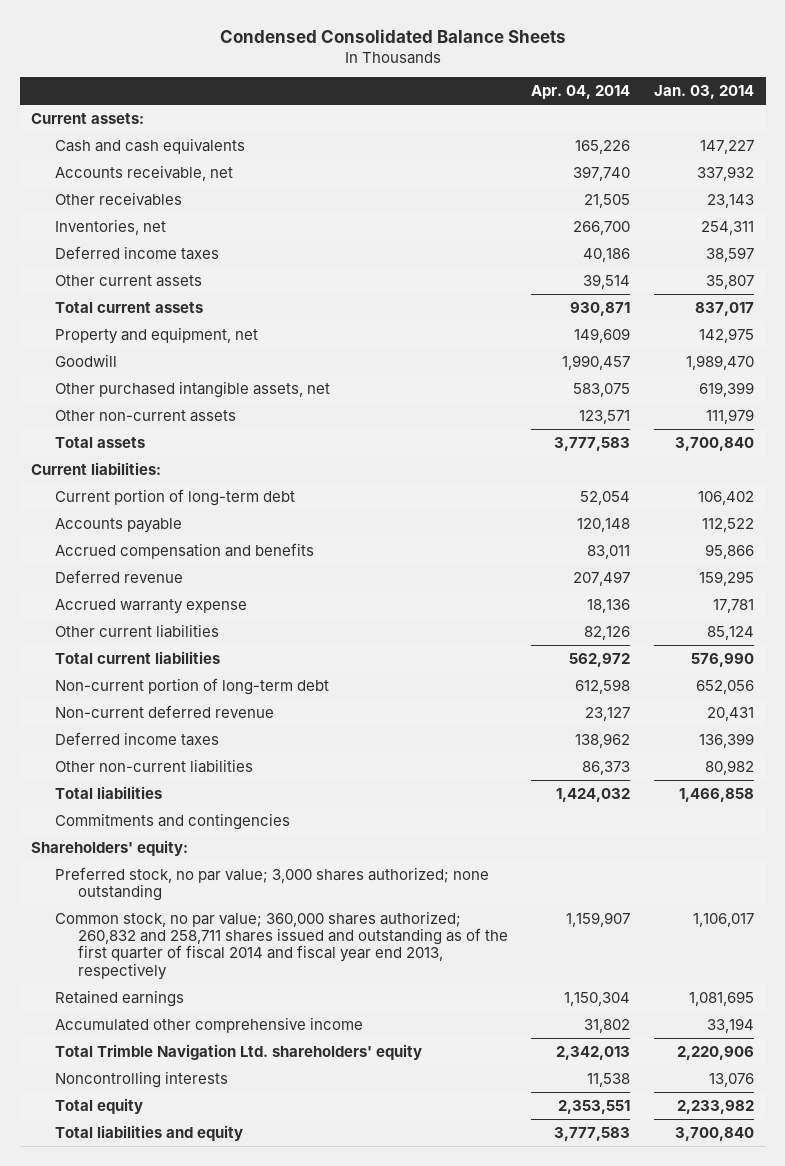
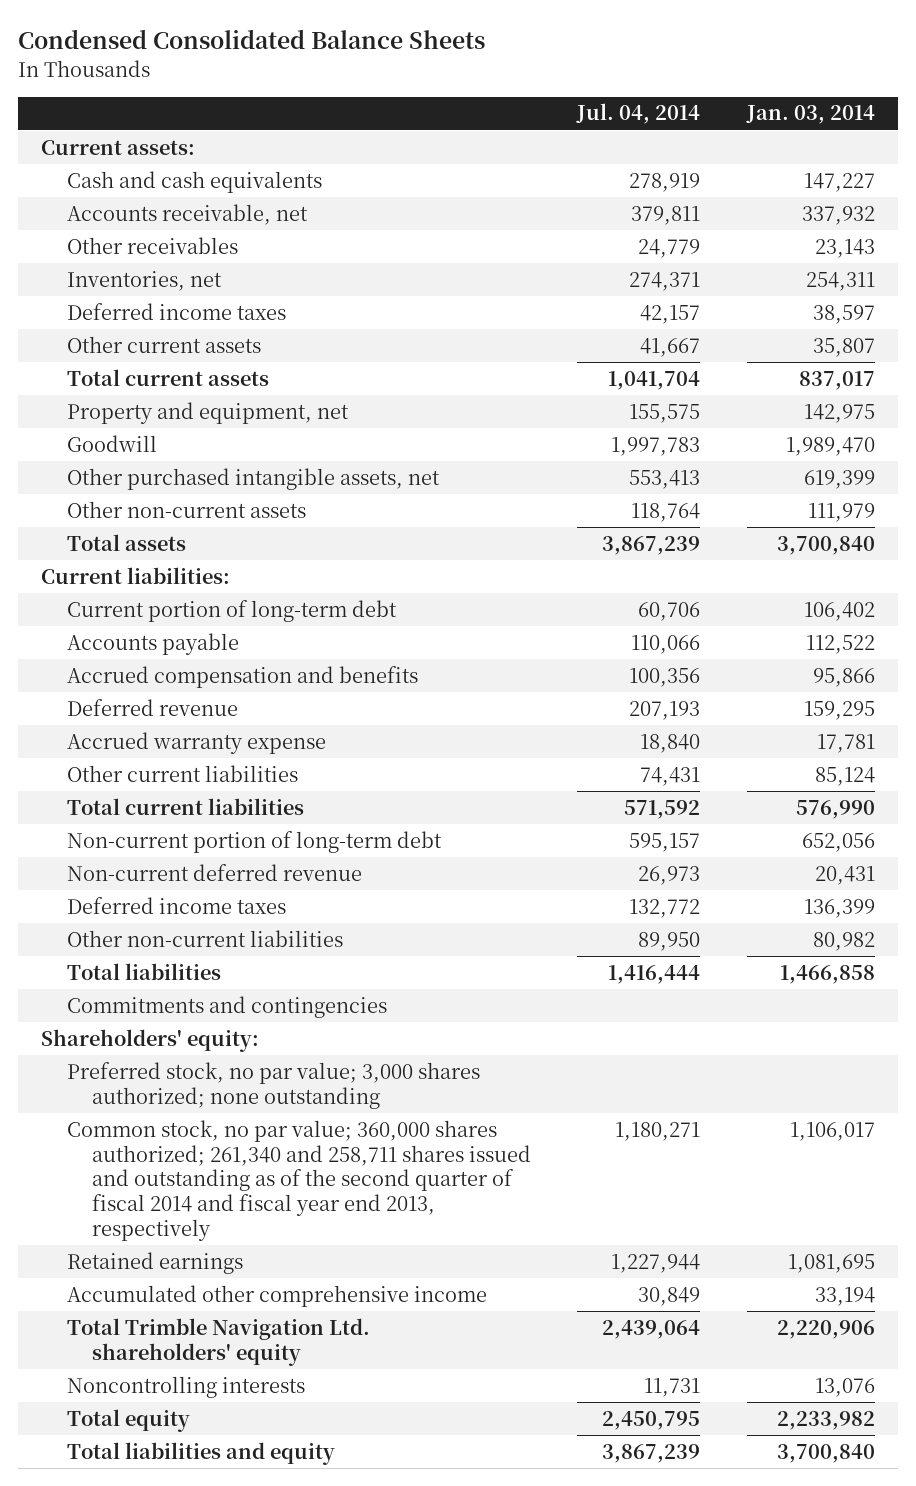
- | Apr. 04, 2014 | Jan. 03, 2014
+ | Jul. 04, 2014 | Jan. 03, 2014
- Common stock, no par value; 360,000 shares authorized; 260,832 and 258,711 shares issued and outstanding as of the first quarter of fiscal 2014 and fiscal year end 2013, respectively | 1,159,907 | 1,106,017
+ Common stock, no par value; 360,000 shares authorized; 261,340 and 258,711 shares issued and outstanding as of the second quarter of fiscal 2014 and fiscal year end 2013, respectively | 1,180,271 | 1,106,017

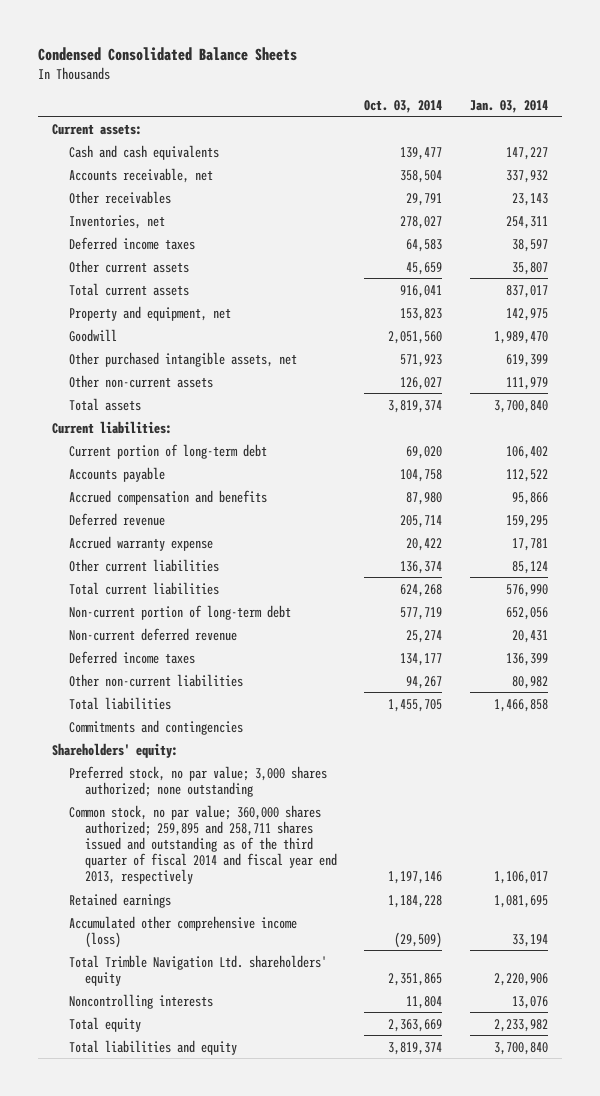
- | Jul. 04, 2014 | Jan. 03, 2014
+ | Oct. 03, 2014 | Jan. 03, 2014
- Common stock, no par value; 360,000 shares authorized; 261,340 and 258,711 shares issued and outstanding as of the second quarter of fiscal 2014 and fiscal year end 2013, respectively | 1,180,271 | 1,106,017
+ Common stock, no par value; 360,000 shares authorized; 259,895 and 258,711 shares issued and outstanding as of the third quarter of fiscal 2014 and fiscal year end 2013, respectively | 1,197,146 | 1,106,017
- Accumulated other comprehensive income | 30,849 | 33,194
+ Accumulated other comprehensive income (loss) | (29,509) | 33,194

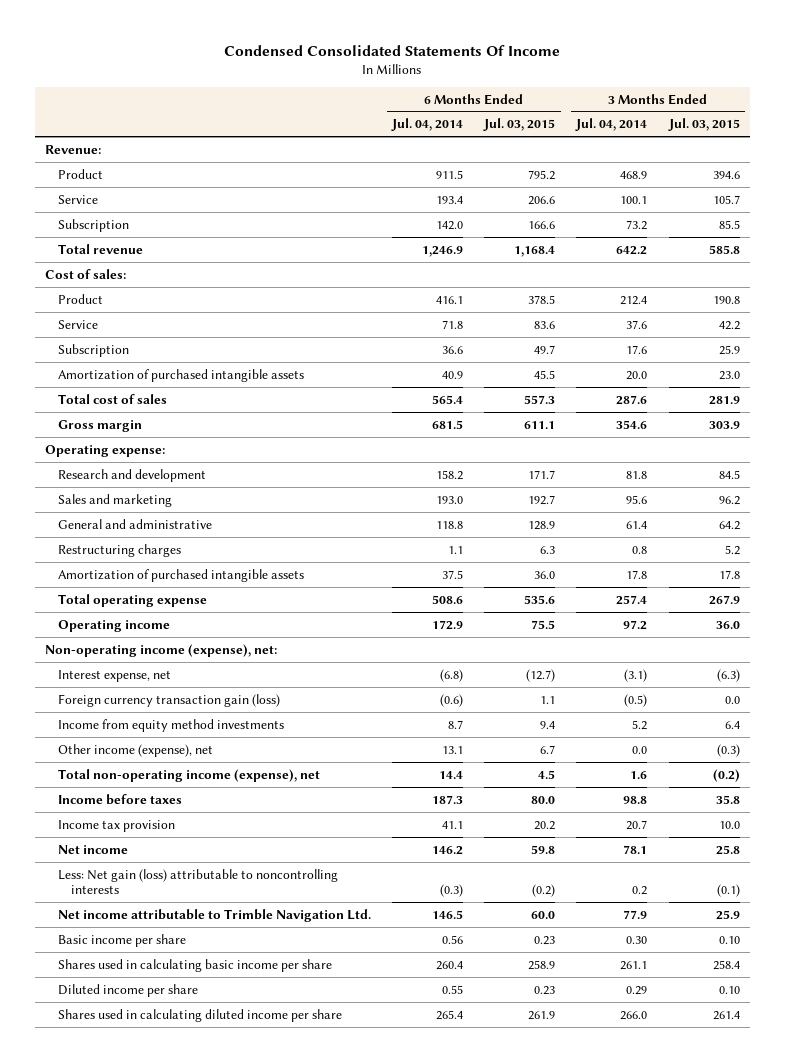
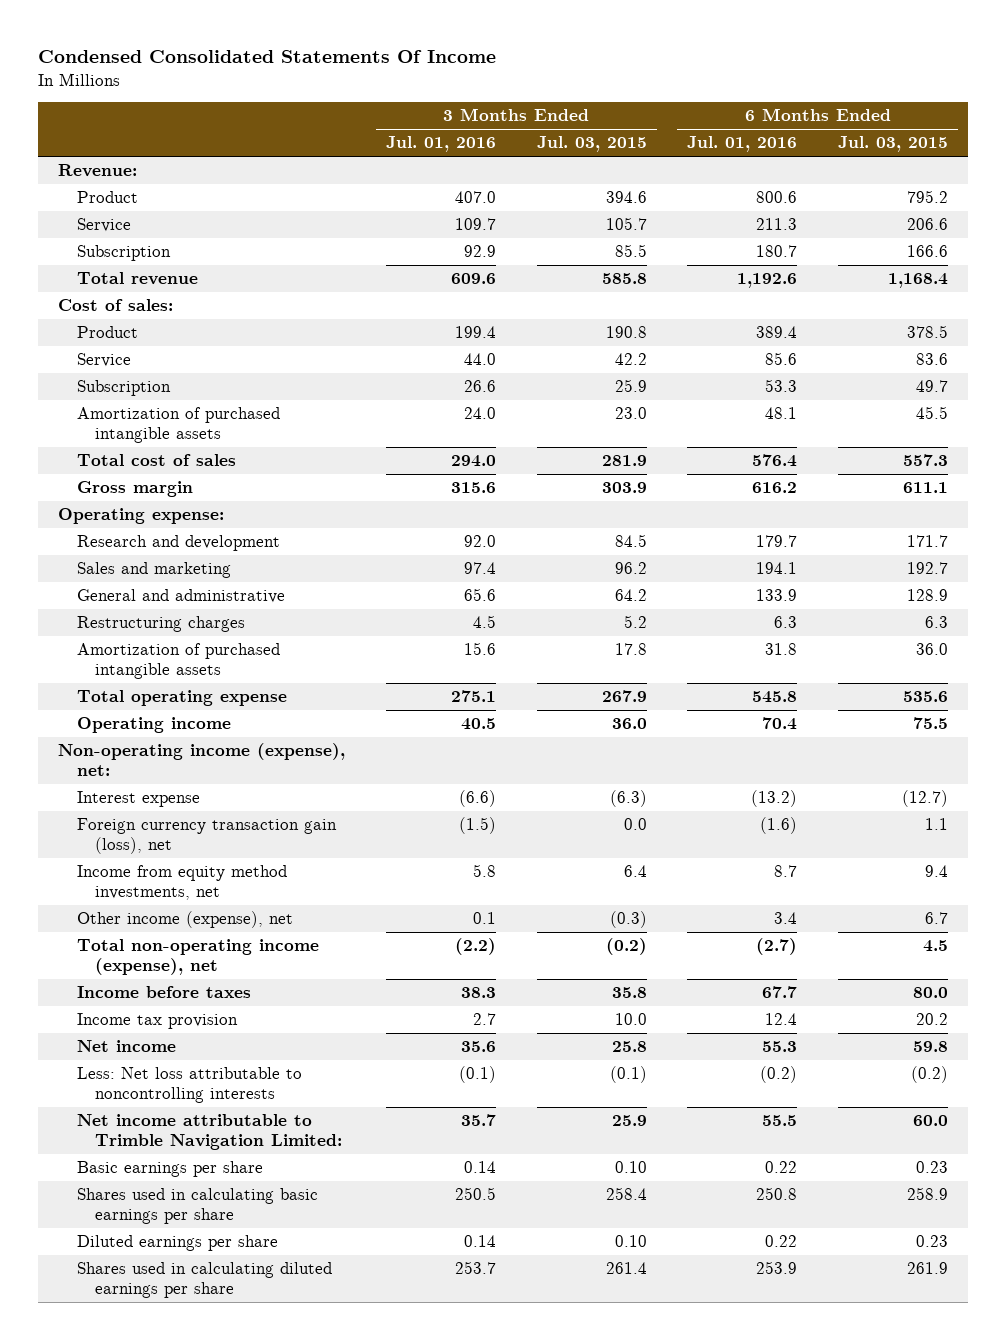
- | 6 Months Ended Jul. 04, 2014 | 6 Months Ended Jul. 03, 2015 | 3 Months Ended Jul. 04, 2014 | 3 Months Ended Jul. 03, 2015
+ | 3 Months Ended Jul. 01, 2016 | 3 Months Ended Jul. 03, 2015 | 6 Months Ended Jul. 01, 2016 | 6 Months Ended Jul. 03, 2015
- Interest expense, net | (6.8) | (12.7) | (3.1) | (6.3)
- Foreign currency transaction gain (loss) | (0.6) | 1.1 | (0.5) | 0.0
- Income from equity method investments | 8.7 | 9.4 | 5.2 | 6.4
+ Interest expense | (6.6) | (6.3) | (13.2) | (12.7)
+ Foreign currency transaction gain (loss), net | (1.5) | 0.0 | (1.6) | 1.1
+ Income from equity method investments, net | 5.8 | 6.4 | 8.7 | 9.4
- Less: Net gain (loss) attributable to noncontrolling interests | (0.3) | (0.2) | 0.2 | (0.1)
- Net income attributable to Trimble Navigation Ltd. | 146.5 | 60.0 | 77.9 | 25.9
- Basic income per share | 0.56 | 0.23 | 0.30 | 0.10
- Shares used in calculating basic income per share | 260.4 | 258.9 | 261.1 | 258.4
- Diluted income per share | 0.55 | 0.23 | 0.29 | 0.10
- Shares used in calculating diluted income per share | 265.4 | 261.9 | 266.0 | 261.4
+ Less: Net loss attributable to noncontrolling interests | (0.1) | (0.1) | (0.2) | (0.2)
+ Net income attributable to Trimble Navigation Limited: | 35.7 | 25.9 | 55.5 | 60.0
+ Basic earnings per share | 0.14 | 0.10 | 0.22 | 0.23
+ Shares used in calculating basic earnings per share | 250.5 | 258.4 | 250.8 | 258.9
+ Diluted earnings per share | 0.14 | 0.10 | 0.22 | 0.23
+ Shares used in calculating diluted earnings per share | 253.7 | 261.4 | 253.9 | 261.9

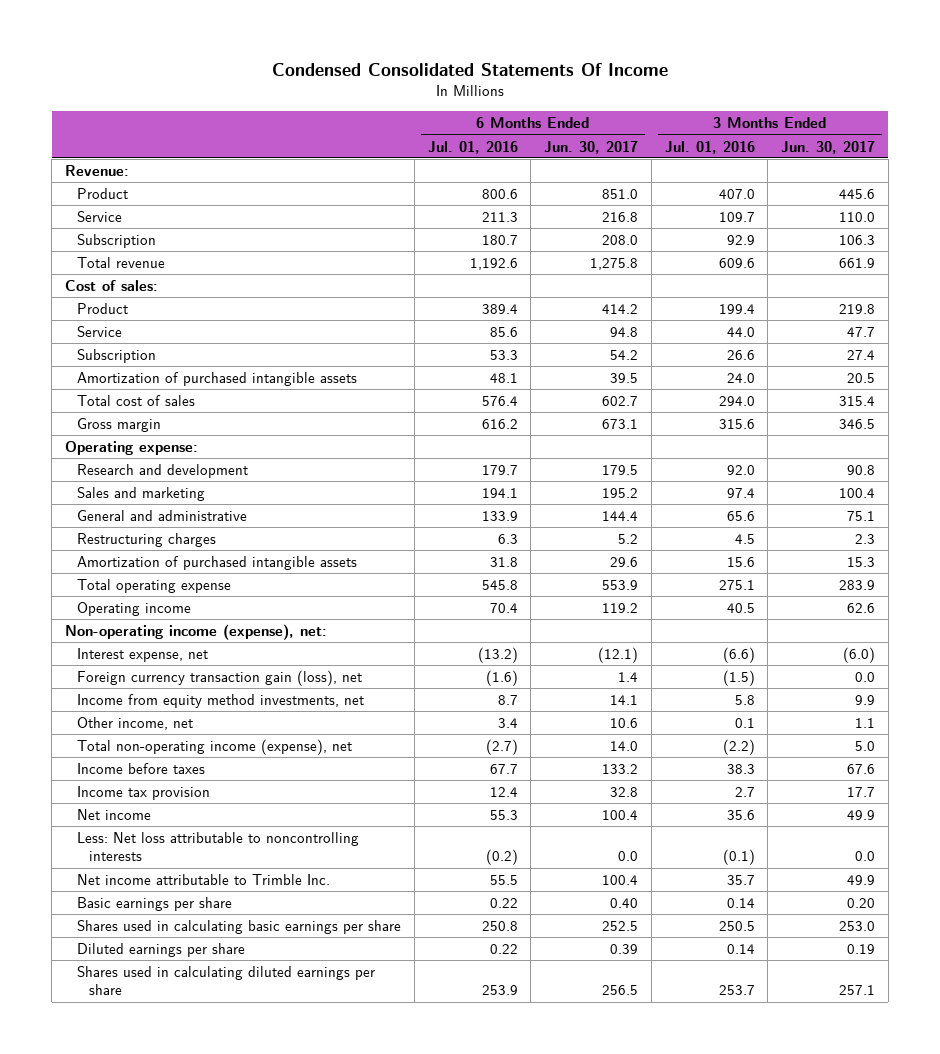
- | 3 Months Ended Jul. 01, 2016 | 3 Months Ended Jul. 03, 2015 | 6 Months Ended Jul. 01, 2016 | 6 Months Ended Jul. 03, 2015
+ | 6 Months Ended Jul. 01, 2016 | 6 Months Ended Jun. 30, 2017 | 3 Months Ended Jul. 01, 2016 | 3 Months Ended Jun. 30, 2017
- Interest expense | (6.6) | (6.3) | (13.2) | (12.7)
+ Interest expense, net | (13.2) | (12.1) | (6.6) | (6.0)
- Other income (expense), net | 0.1 | (0.3) | 3.4 | 6.7
+ Other income, net | 3.4 | 10.6 | 0.1 | 1.1
- Net income attributable to Trimble Navigation Limited: | 35.7 | 25.9 | 55.5 | 60.0
+ Net income attributable to Trimble Inc. | 55.5 | 100.4 | 35.7 | 49.9

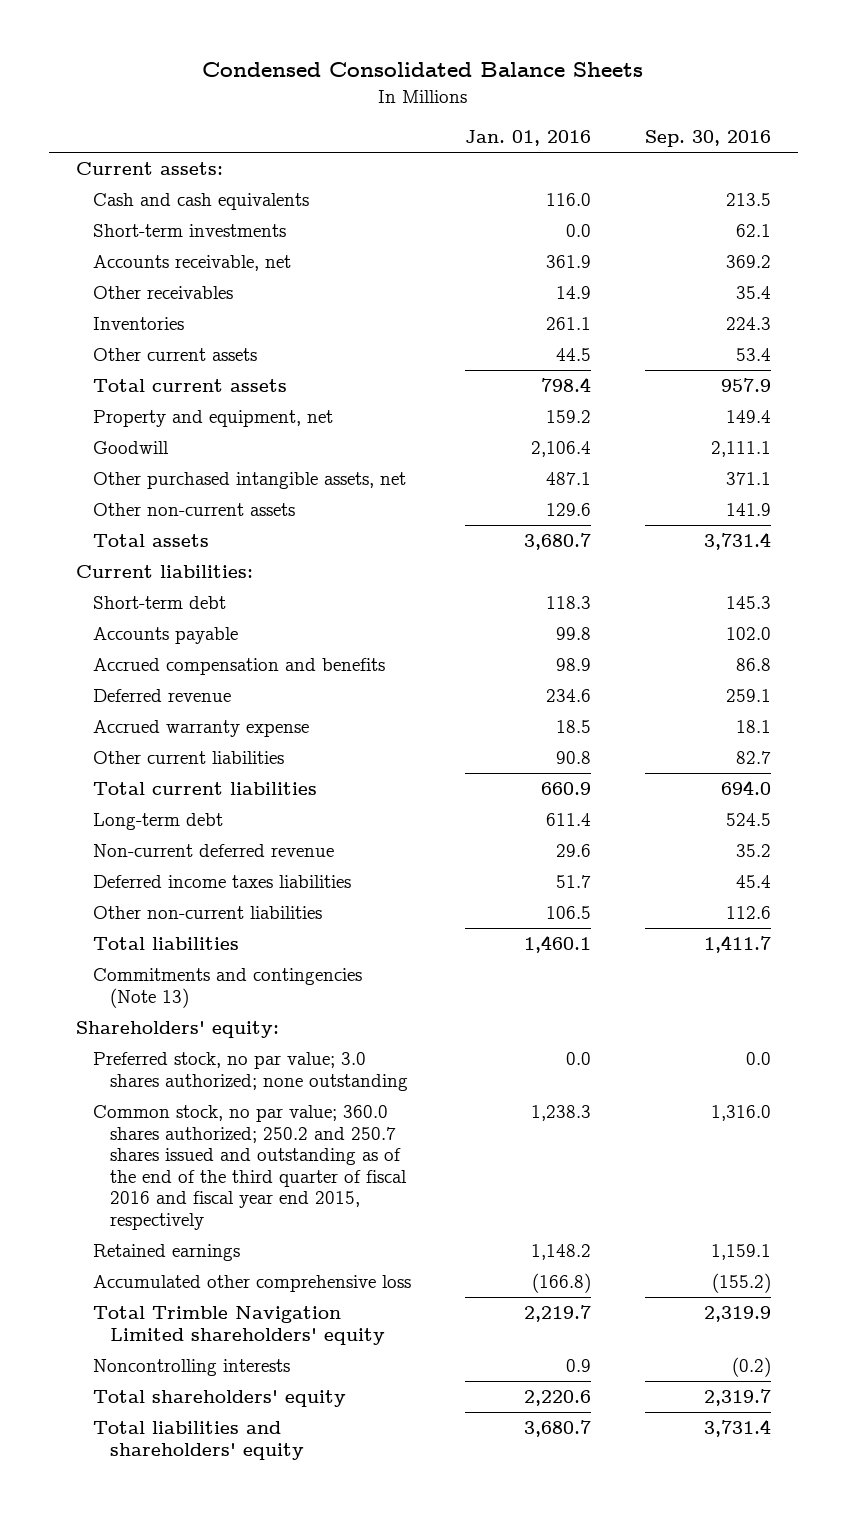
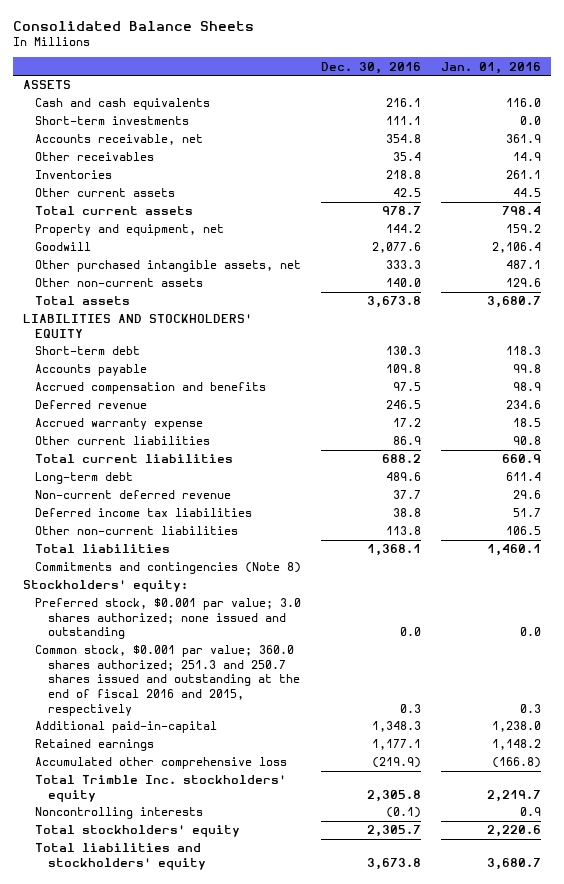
- Condensed Consolidated Balance Sheets
+ Consolidated Balance Sheets
- | Jan. 01, 2016 | Sep. 30, 2016
+ | Dec. 30, 2016 | Jan. 01, 2016
- Current assets:
+ ASSETS
- Current liabilities:
+ LIABILITIES AND STOCKHOLDERS' EQUITY
- Deferred income taxes liabilities | 51.7 | 45.4
+ Deferred income tax liabilities | 38.8 | 51.7
- Commitments and contingencies (Note 13)
- Shareholders' equity:
- Preferred stock, no par value; 3.0 shares authorized; none outstanding | 0.0 | 0.0
- Common stock, no par value; 360.0 shares authorized; 250.2 and 250.7 shares issued and outstanding as of the end of the third quarter of fiscal 2016 and fiscal year end 2015, respectively | 1,238.3 | 1,316.0
+ Commitments and contingencies (Note 8)
+ Stockholders' equity:
+ Preferred stock, $0.001 par value; 3.0 shares authorized; none issued and outstanding | 0.0 | 0.0
+ Common stock, $0.001 par value; 360.0 shares authorized; 251.3 and 250.7 shares issued and outstanding at the end of fiscal 2016 and 2015, respectively | 0.3 | 0.3
+ Additional paid-in-capital | 1,348.3 | 1,238.0
- Total Trimble Navigation Limited shareholders' equity | 2,219.7 | 2,319.9
+ Total Trimble Inc. stockholders' equity | 2,305.8 | 2,219.7
- Total shareholders' equity | 2,220.6 | 2,319.7
- Total liabilities and shareholders' equity | 3,680.7 | 3,731.4
+ Total stockholders' equity | 2,305.7 | 2,220.6
+ Total liabilities and stockholders' equity | 3,673.8 | 3,680.7

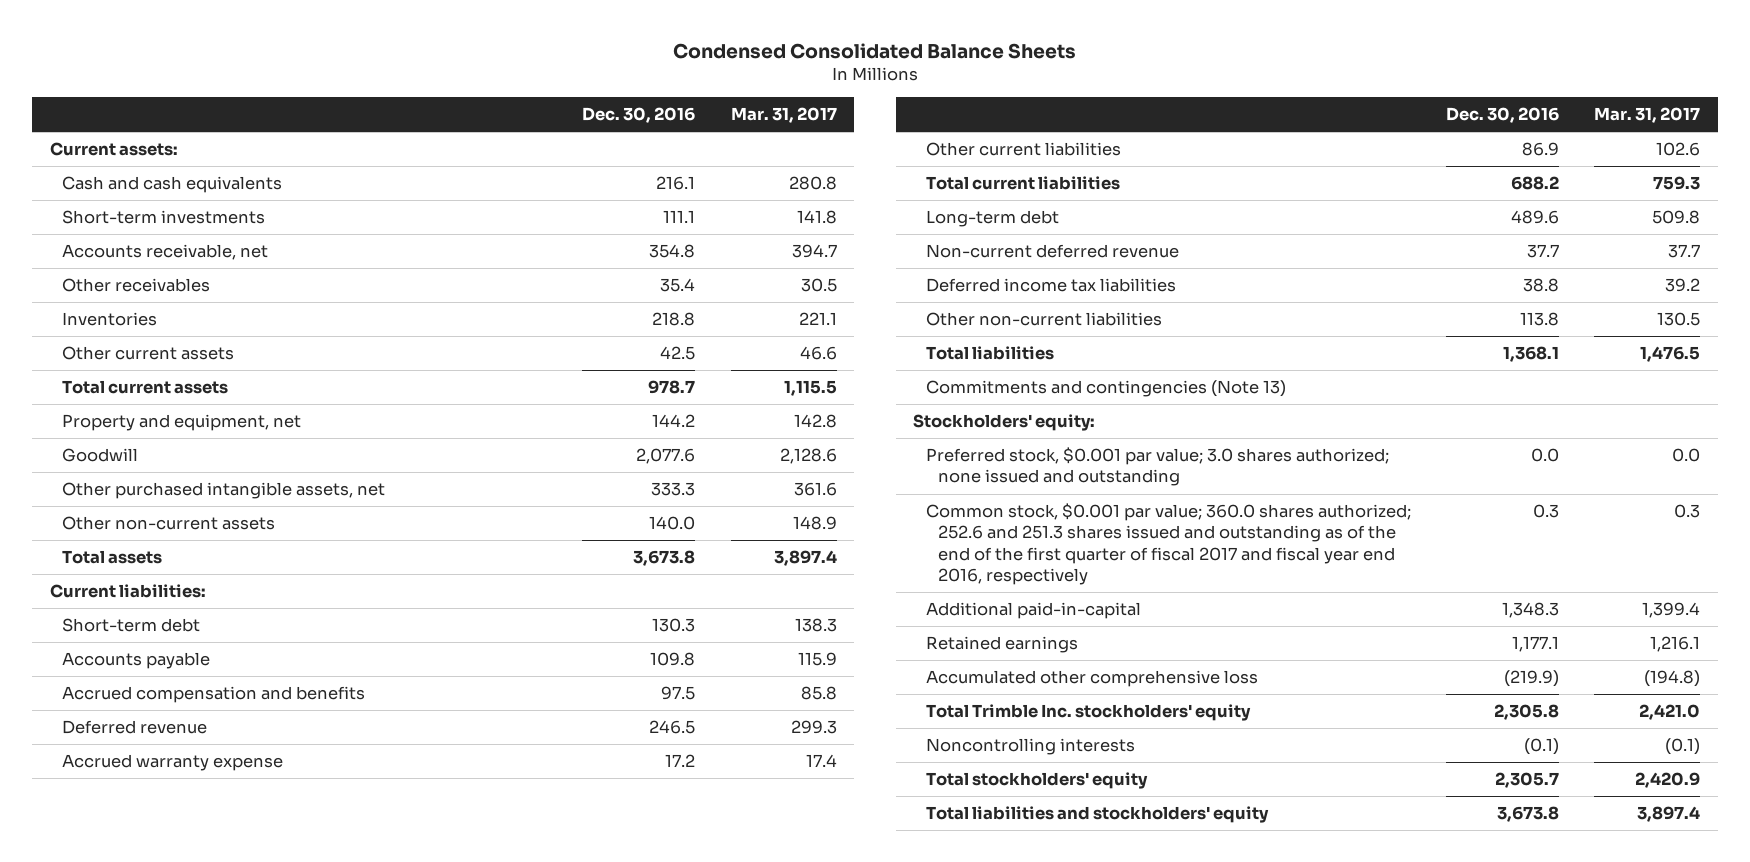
- Consolidated Balance Sheets
+ Condensed Consolidated Balance Sheets
- | Dec. 30, 2016 | Jan. 01, 2016
+ | Dec. 30, 2016 | Mar. 31, 2017
- ASSETS
+ Current assets:
- LIABILITIES AND STOCKHOLDERS' EQUITY
+ Current liabilities:
- Commitments and contingencies (Note 8)
+ Commitments and contingencies (Note 13)
- Common stock, $0.001 par value; 360.0 shares authorized; 251.3 and 250.7 shares issued and outstanding at the end of fiscal 2016 and 2015, respectively | 0.3 | 0.3
+ Common stock, $0.001 par value; 360.0 shares authorized; 252.6 and 251.3 shares issued and outstanding as of the end of the first quarter of fiscal 2017 and fiscal year end 2016, respectively | 0.3 | 0.3

